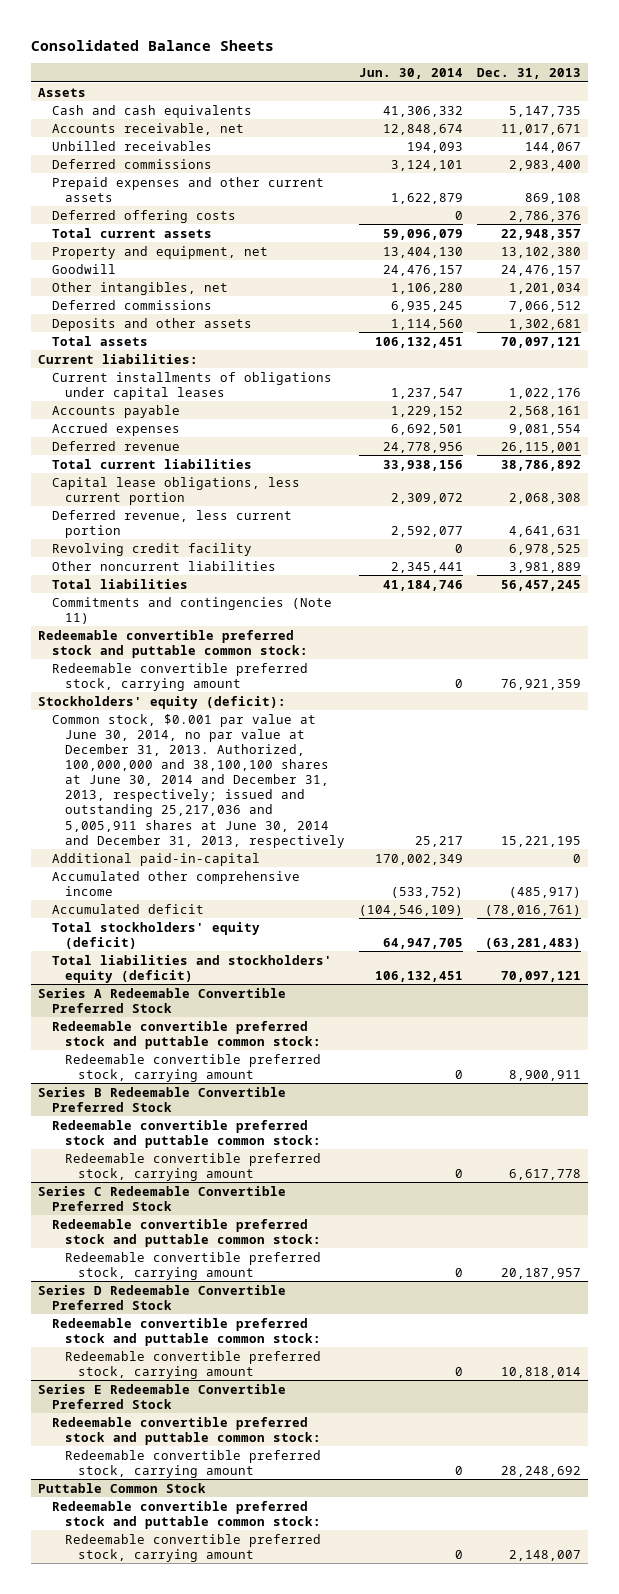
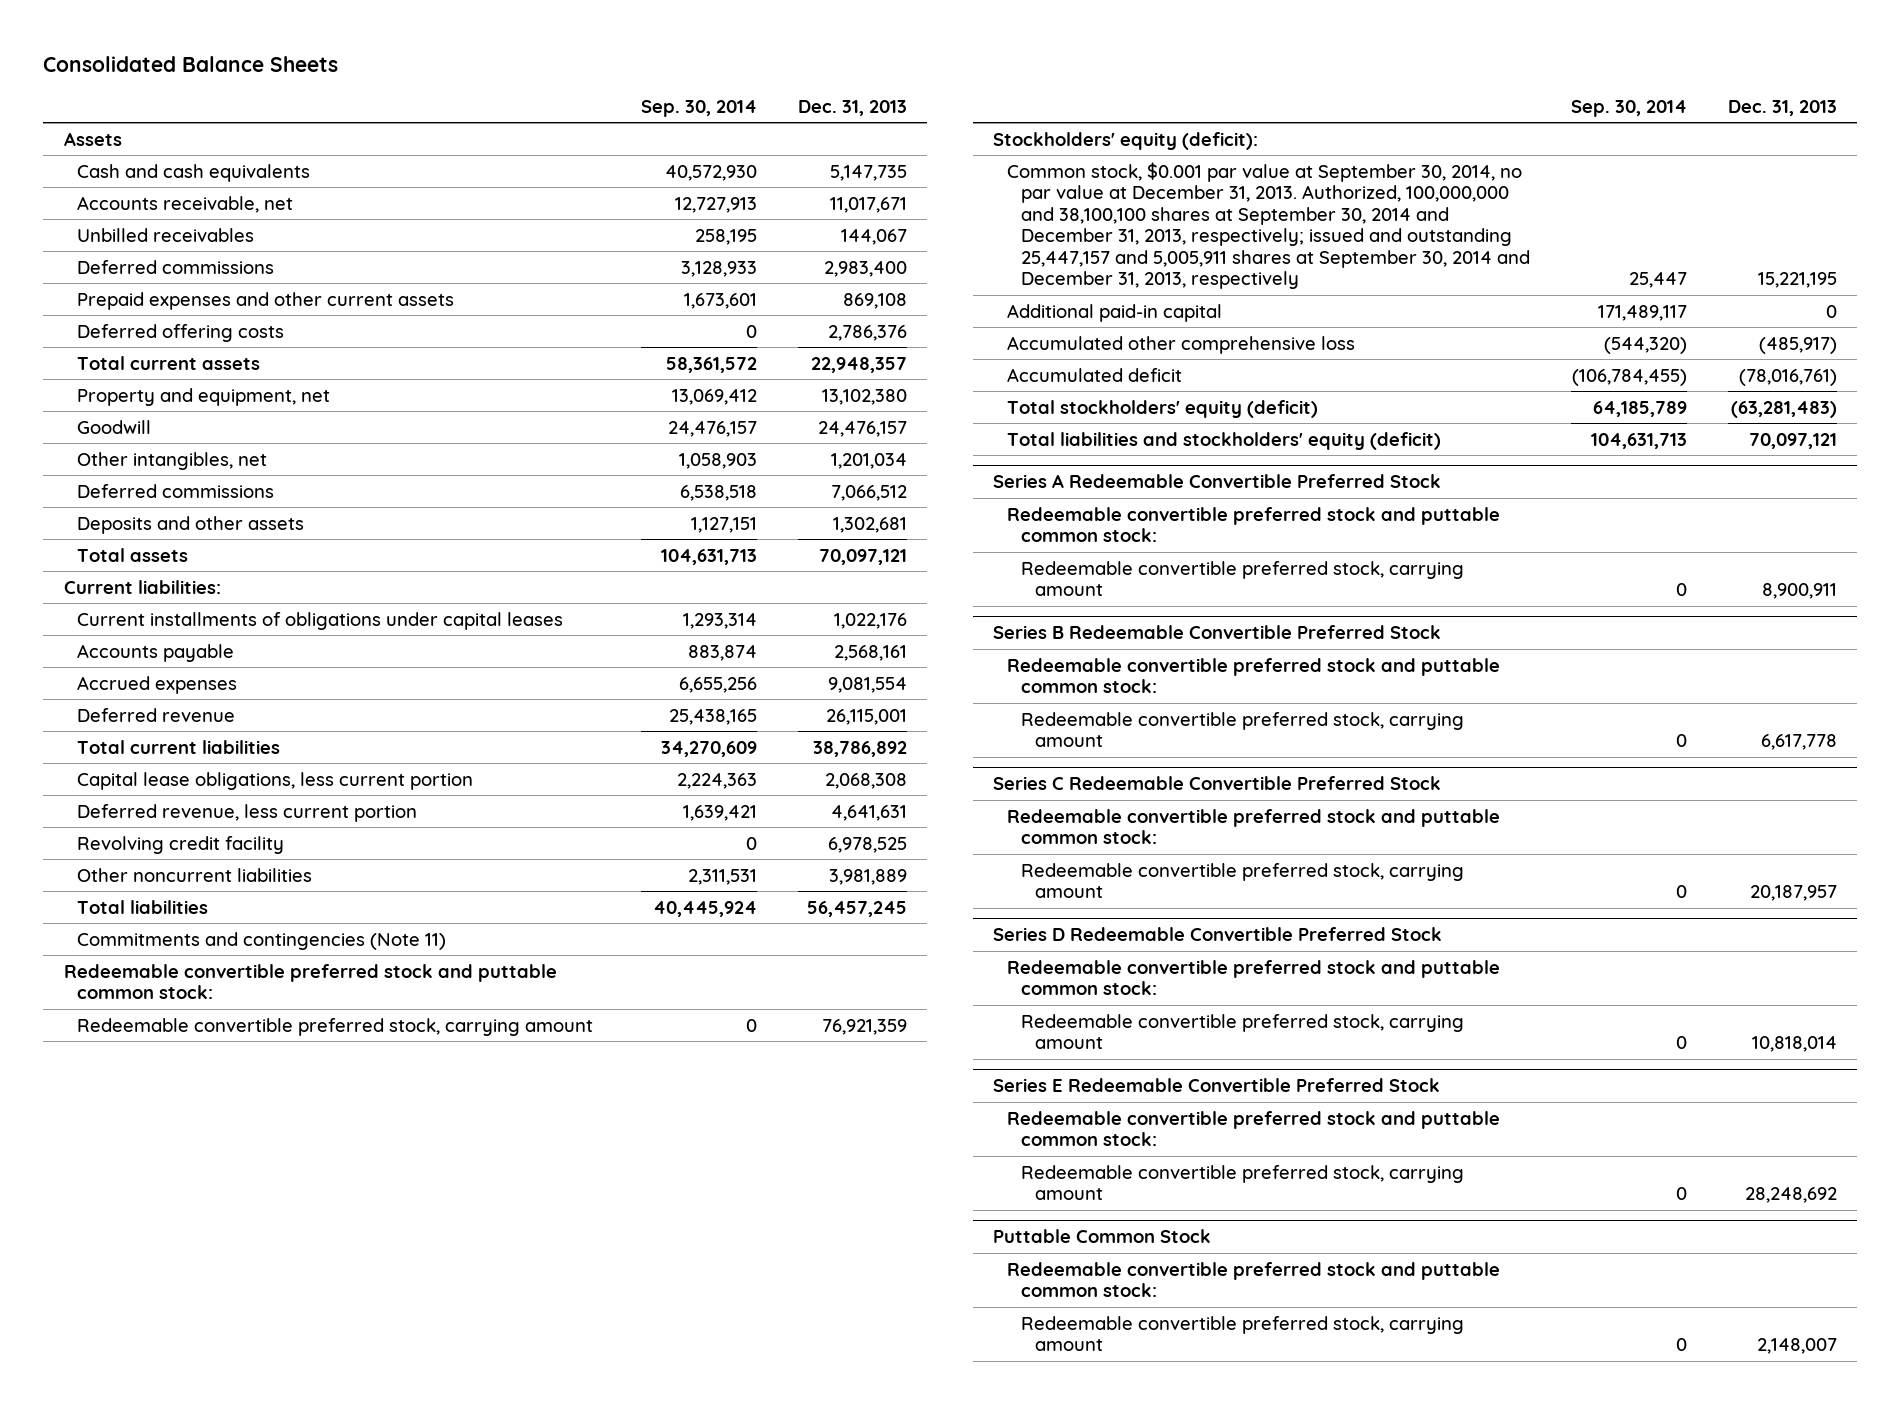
- | Jun. 30, 2014 | Dec. 31, 2013
+ | Sep. 30, 2014 | Dec. 31, 2013
- Common stock, $0.001 par value at June 30, 2014, no par value at December 31, 2013. Authorized, 100,000,000 and 38,100,100 shares at June 30, 2014 and December 31, 2013, respectively; issued and outstanding 25,217,036 and 5,005,911 shares at June 30, 2014 and December 31, 2013, respectively | 25,217 | 15,221,195
- Additional paid-in-capital | 170,002,349 | 0
- Accumulated other comprehensive income | (533,752) | (485,917)
+ Common stock, $0.001 par value at September 30, 2014, no par value at December 31, 2013. Authorized, 100,000,000 and 38,100,100 shares at September 30, 2014 and December 31, 2013, respectively; issued and outstanding 25,447,157 and 5,005,911 shares at September 30, 2014 and December 31, 2013, respectively | 25,447 | 15,221,195
+ Additional paid-in capital | 171,489,117 | 0
+ Accumulated other comprehensive loss | (544,320) | (485,917)

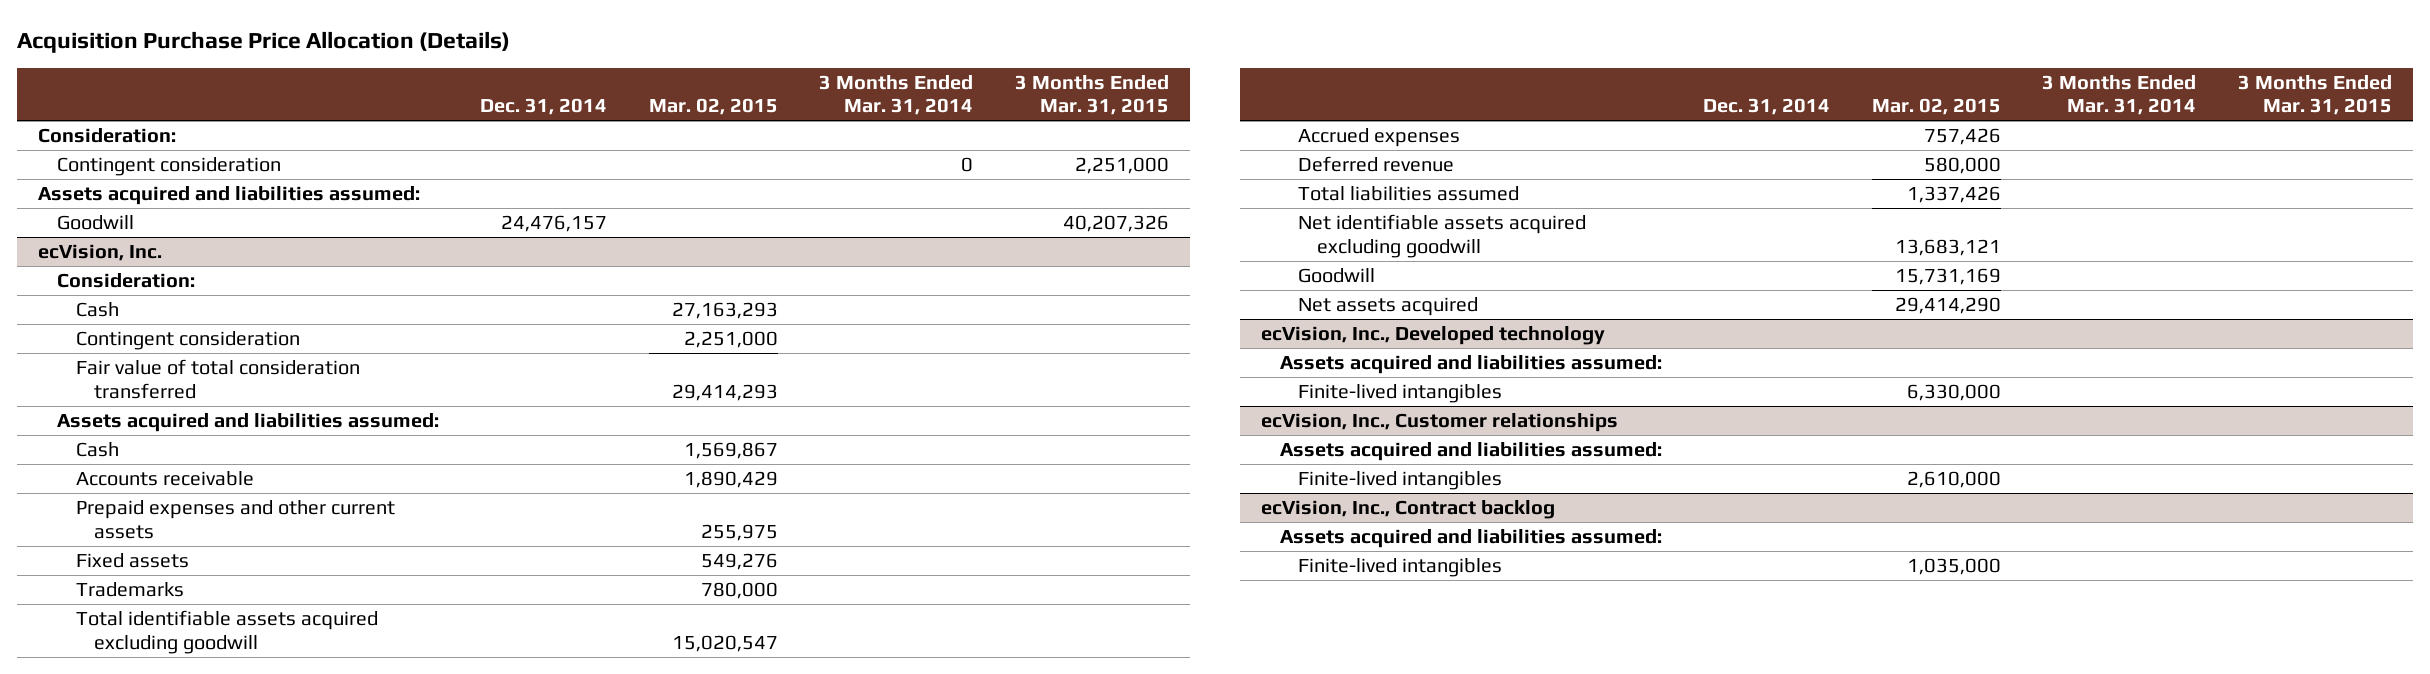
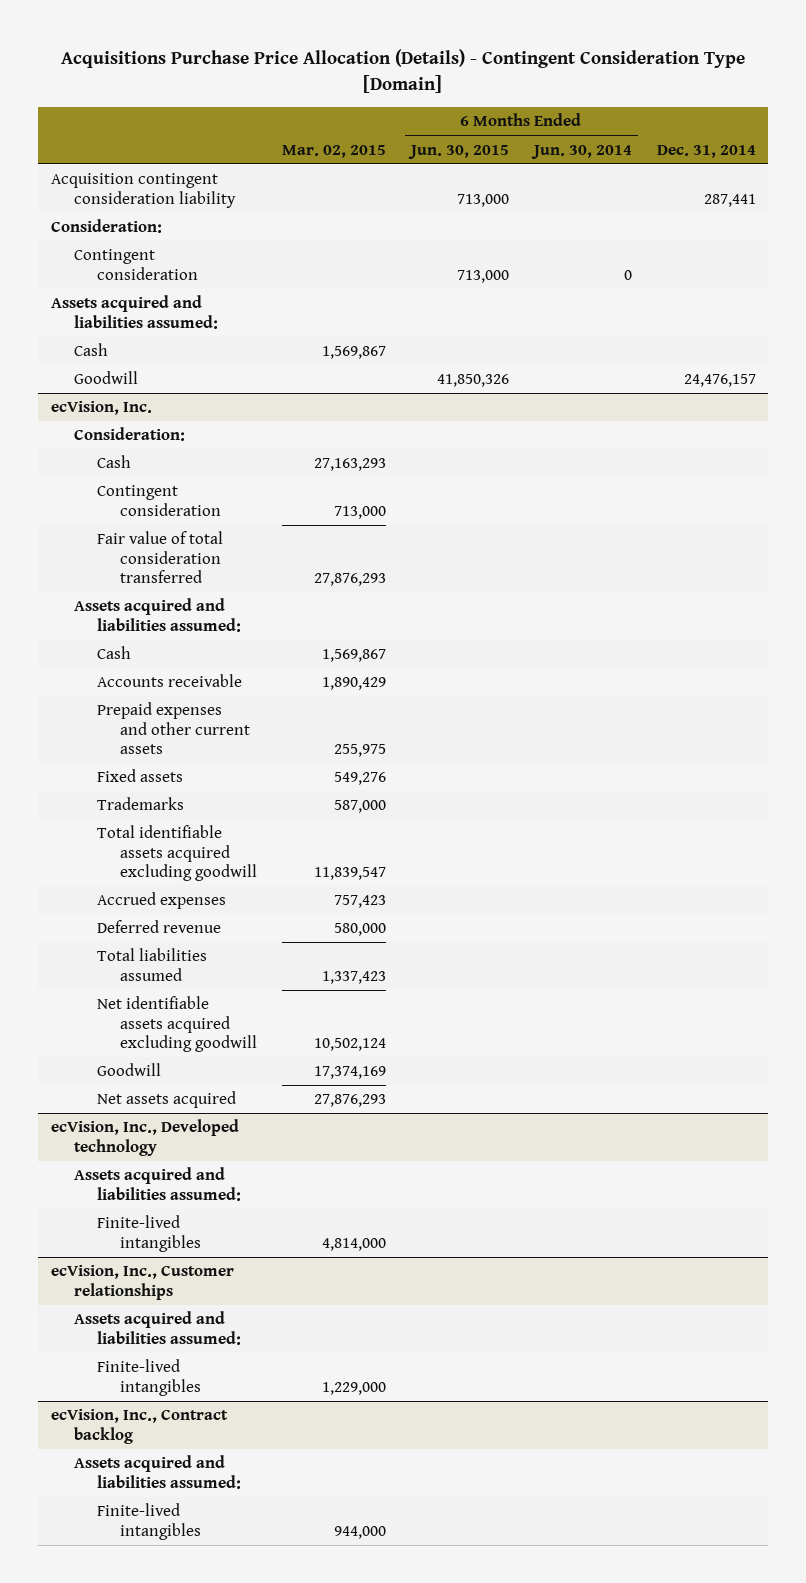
- Acquisition Purchase Price Allocation (Details)
+ Acquisitions Purchase Price Allocation (Details) - Contingent Consideration Type [Domain]
- | Dec. 31, 2014 | Mar. 02, 2015 | 3 Months Ended Mar. 31, 2014 | 3 Months Ended Mar. 31, 2015
+ | Mar. 02, 2015 | 6 Months Ended Jun. 30, 2015 | 6 Months Ended Jun. 30, 2014 | Dec. 31, 2014
+ Acquisition contingent consideration liability | | 713,000 | | 287,441
+ Cash | 1,569,867 | | |
@ ecVision, Inc.
- Contingent consideration | | 2,251,000 | |
- Fair value of total consideration transferred | | 29,414,293 | |
+ Contingent consideration | 713,000 | | |
+ Fair value of total consideration transferred | 27,876,293 | | |
- Trademarks | | 780,000 | |
- Total identifiable assets acquired excluding goodwill | | 15,020,547 | |
- Accrued expenses | | 757,426 | |
+ Trademarks | 587,000 | | |
+ Total identifiable assets acquired excluding goodwill | 11,839,547 | | |
+ Accrued expenses | 757,423 | | |
- Total liabilities assumed | | 1,337,426 | |
- Net identifiable assets acquired excluding goodwill | | 13,683,121 | |
- Goodwill | | 15,731,169 | |
- Net assets acquired | | 29,414,290 | |
+ Total liabilities assumed | 1,337,423 | | |
+ Net identifiable assets acquired excluding goodwill | 10,502,124 | | |
+ Goodwill | 17,374,169 | | |
+ Net assets acquired | 27,876,293 | | |
@ ecVision, Inc., Developed technology
- Finite-lived intangibles | | 6,330,000 | |
+ Finite-lived intangibles | 4,814,000 | | |
@ ecVision, Inc., Customer relationships
- Finite-lived intangibles | | 2,610,000 | |
+ Finite-lived intangibles | 1,229,000 | | |
@ ecVision, Inc., Contract backlog
- Finite-lived intangibles | | 1,035,000 | |
+ Finite-lived intangibles | 944,000 | | |

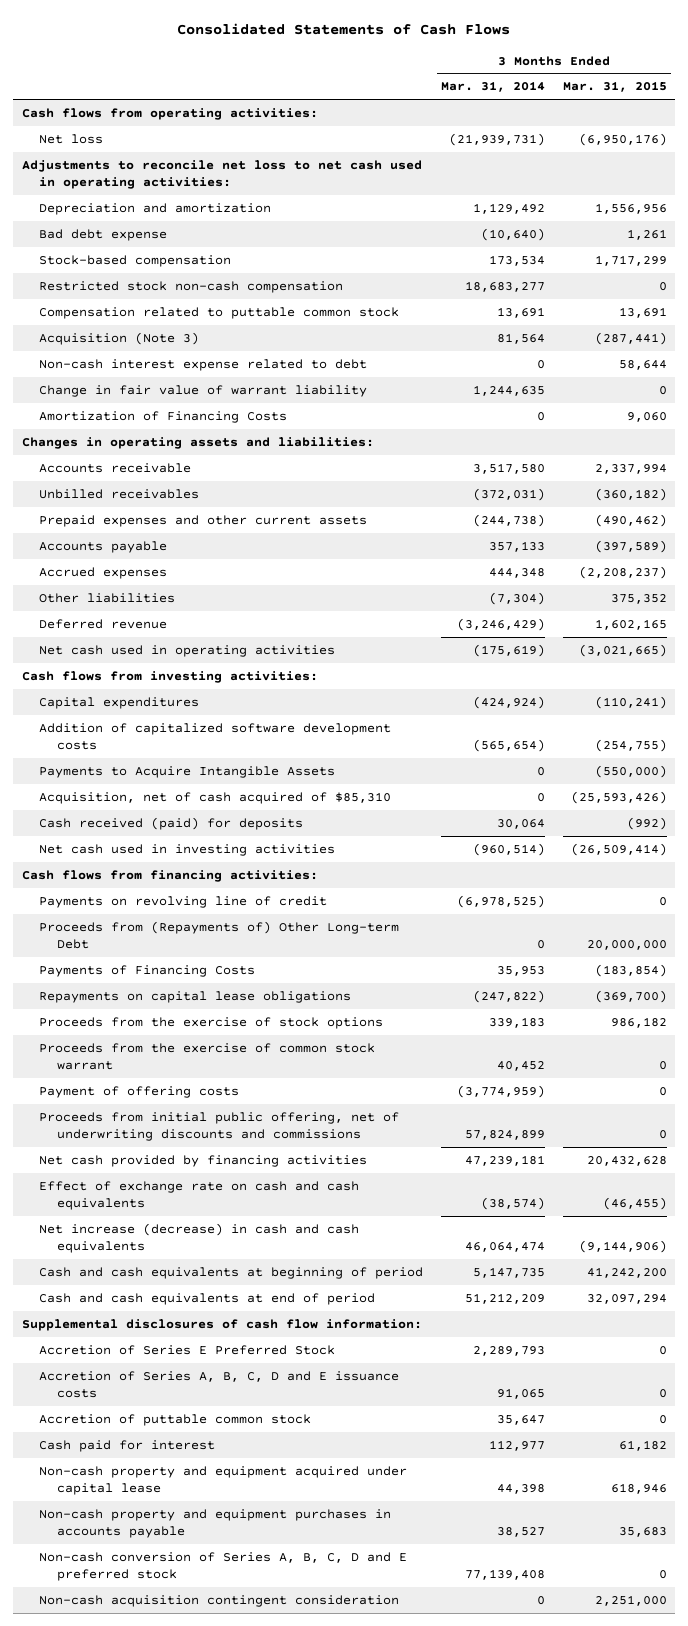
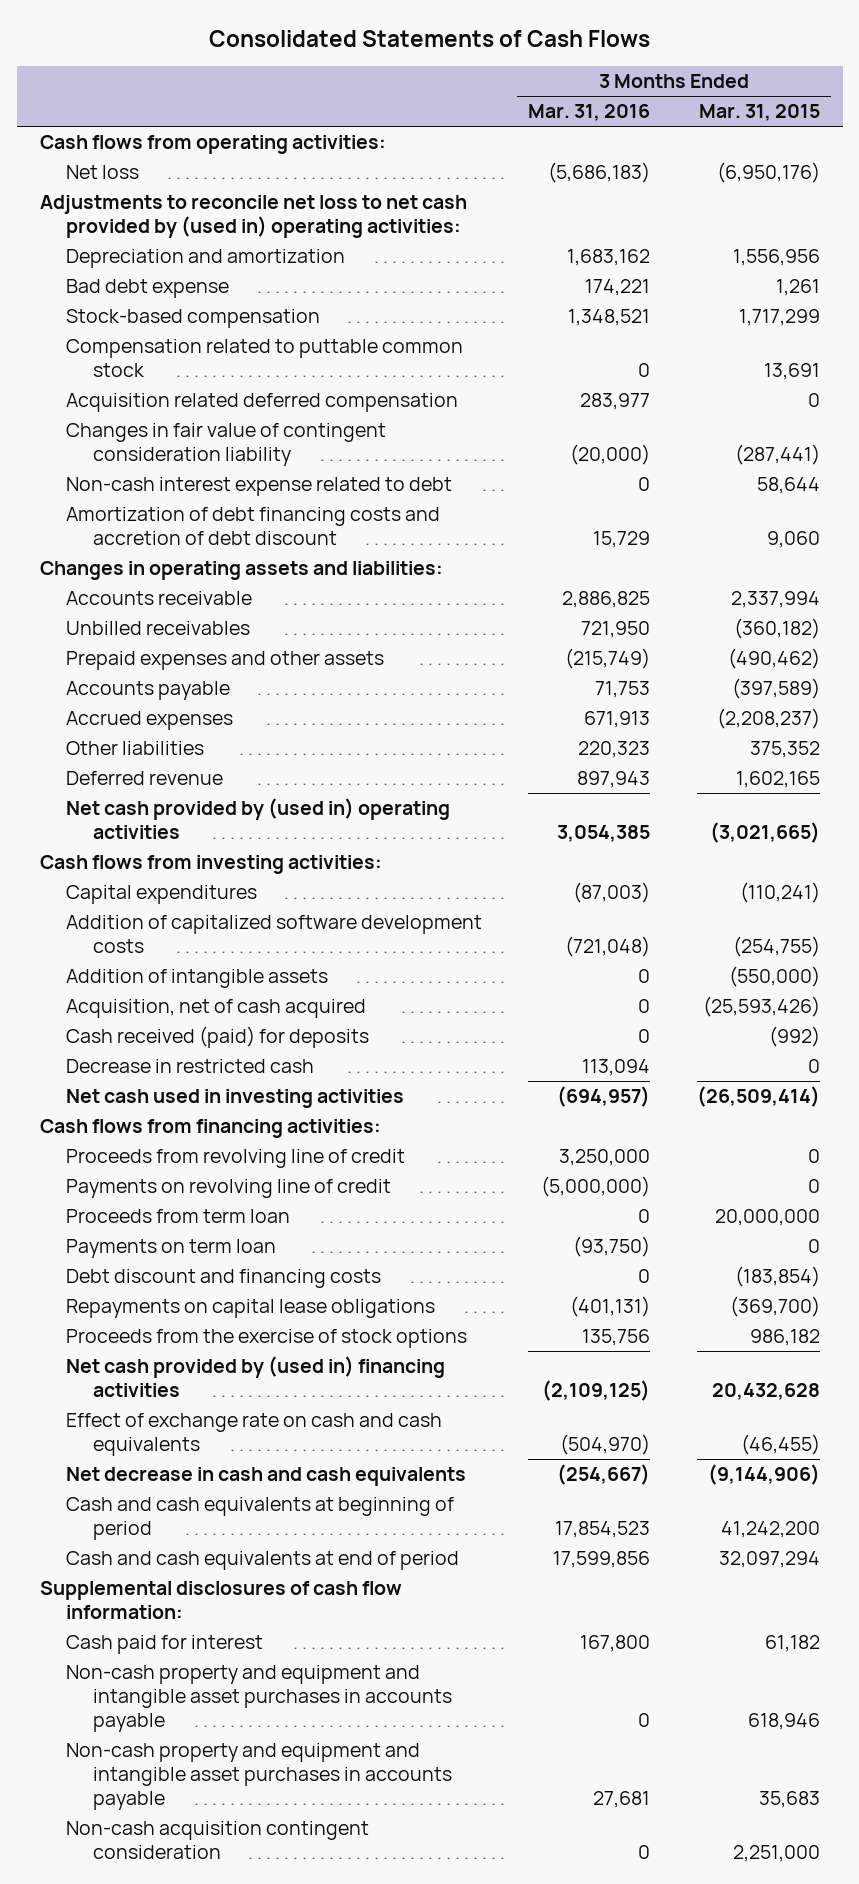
- | 3 Months Ended Mar. 31, 2014 | 3 Months Ended Mar. 31, 2015
+ | 3 Months Ended Mar. 31, 2016 | 3 Months Ended Mar. 31, 2015
- Adjustments to reconcile net loss to net cash used in operating activities:
+ Adjustments to reconcile net loss to net cash provided by (used in) operating activities:
- Restricted stock non-cash compensation | 18,683,277 | 0
- Acquisition (Note 3) | 81,564 | (287,441)
+ Acquisition related deferred compensation | 283,977 | 0
+ Changes in fair value of contingent consideration liability | (20,000) | (287,441)
- Change in fair value of warrant liability | 1,244,635 | 0
- Amortization of Financing Costs | 0 | 9,060
+ Amortization of debt financing costs and accretion of debt discount | 15,729 | 9,060
- Prepaid expenses and other current assets | (244,738) | (490,462)
+ Prepaid expenses and other assets | (215,749) | (490,462)
- Net cash used in operating activities | (175,619) | (3,021,665)
+ Net cash provided by (used in) operating activities | 3,054,385 | (3,021,665)
- Payments to Acquire Intangible Assets | 0 | (550,000)
- Acquisition, net of cash acquired of $85,310 | 0 | (25,593,426)
+ Addition of intangible assets | 0 | (550,000)
+ Acquisition, net of cash acquired | 0 | (25,593,426)
+ Decrease in restricted cash | 113,094 | 0
+ Proceeds from revolving line of credit | 3,250,000 | 0
- Proceeds from (Repayments of) Other Long-term Debt | 0 | 20,000,000
- Payments of Financing Costs | 35,953 | (183,854)
+ Proceeds from term loan | 0 | 20,000,000
+ Payments on term loan | (93,750) | 0
+ Debt discount and financing costs | 0 | (183,854)
- Proceeds from the exercise of common stock warrant | 40,452 | 0
- Payment of offering costs | (3,774,959) | 0
- Proceeds from initial public offering, net of underwriting discounts and commissions | 57,824,899 | 0
- Net cash provided by financing activities | 47,239,181 | 20,432,628
+ Net cash provided by (used in) financing activities | (2,109,125) | 20,432,628
- Net increase (decrease) in cash and cash equivalents | 46,064,474 | (9,144,906)
+ Net decrease in cash and cash equivalents | (254,667) | (9,144,906)
- Accretion of Series E Preferred Stock | 2,289,793 | 0
- Accretion of Series A, B, C, D and E issuance costs | 91,065 | 0
- Accretion of puttable common stock | 35,647 | 0
- Non-cash property and equipment acquired under capital lease | 44,398 | 618,946
- Non-cash property and equipment purchases in accounts payable | 38,527 | 35,683
- Non-cash conversion of Series A, B, C, D and E preferred stock | 77,139,408 | 0
+ Non-cash property and equipment and intangible asset purchases in accounts payable | 0 | 618,946
+ Non-cash property and equipment and intangible asset purchases in accounts payable | 27,681 | 35,683

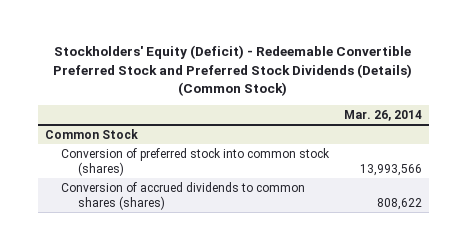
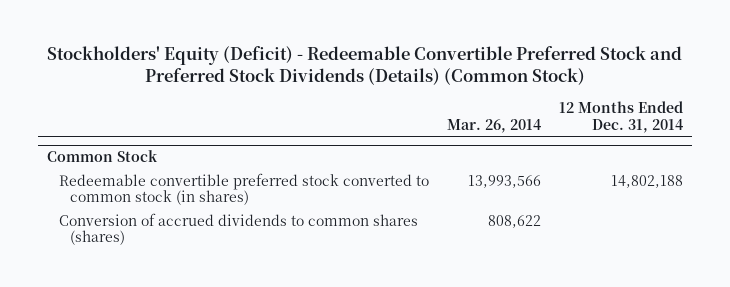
- | Mar. 26, 2014
+ | Mar. 26, 2014 | 12 Months Ended Dec. 31, 2014
@ Common Stock
- Conversion of preferred stock into common stock (shares) | 13,993,566
+ Redeemable convertible preferred stock converted to common stock (in shares) | 13,993,566 | 14,802,188

